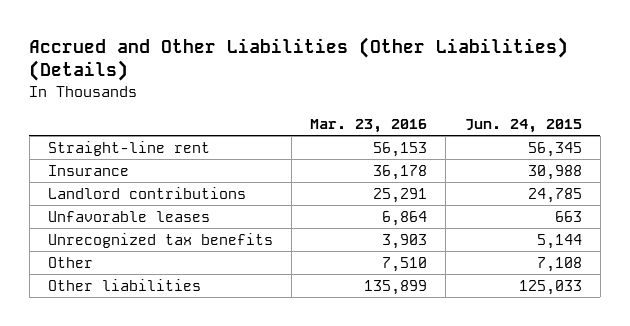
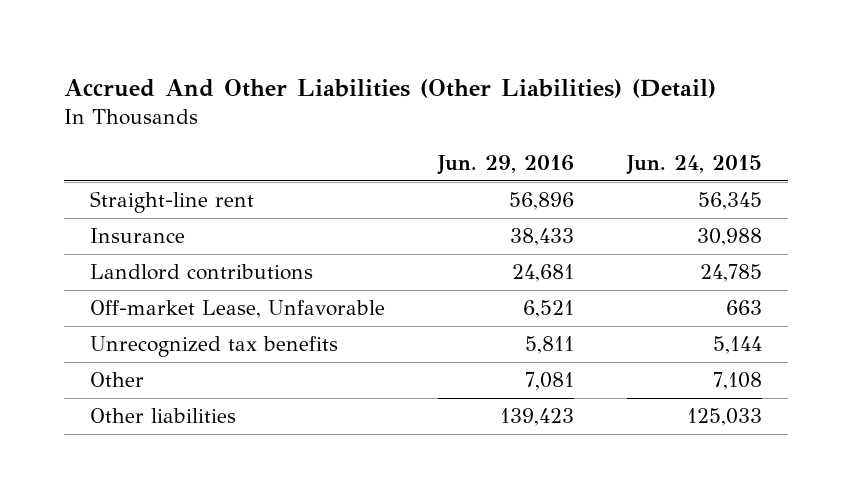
- Accrued and Other Liabilities (Other Liabilities) (Details)
+ Accrued And Other Liabilities (Other Liabilities) (Detail)
- | Mar. 23, 2016 | Jun. 24, 2015
+ | Jun. 29, 2016 | Jun. 24, 2015
- Unfavorable leases | 6,864 | 663
+ Off-market Lease, Unfavorable | 6,521 | 663

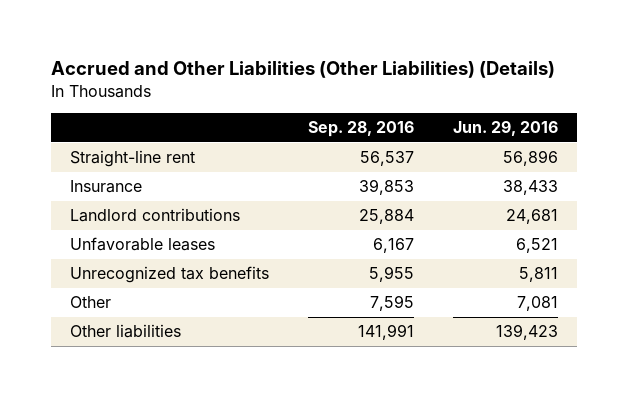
- Accrued And Other Liabilities (Other Liabilities) (Detail)
+ Accrued and Other Liabilities (Other Liabilities) (Details)
- | Jun. 29, 2016 | Jun. 24, 2015
+ | Sep. 28, 2016 | Jun. 29, 2016
- Off-market Lease, Unfavorable | 6,521 | 663
+ Unfavorable leases | 6,167 | 6,521

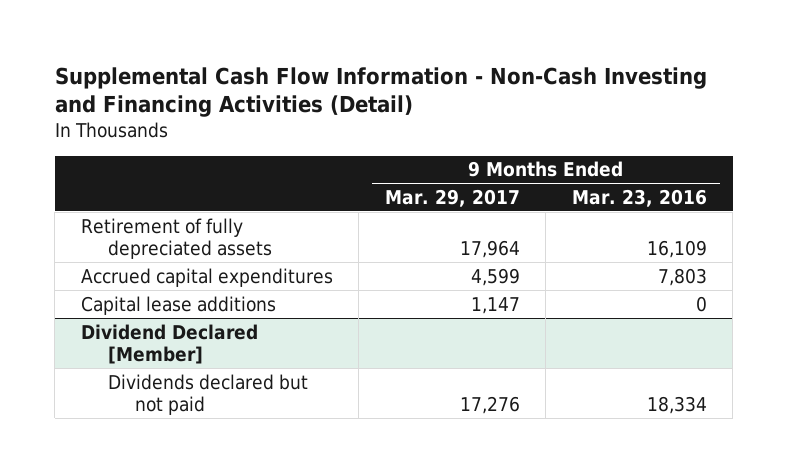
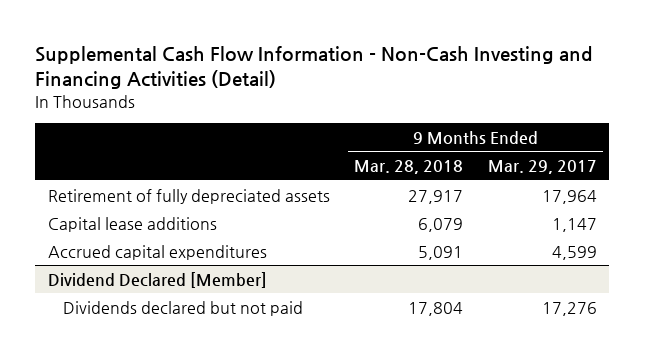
- | 9 Months Ended Mar. 29, 2017 | 9 Months Ended Mar. 23, 2016
+ | 9 Months Ended Mar. 28, 2018 | 9 Months Ended Mar. 29, 2017
moved down: Accrued capital expenditures | 5,091 | 4,599

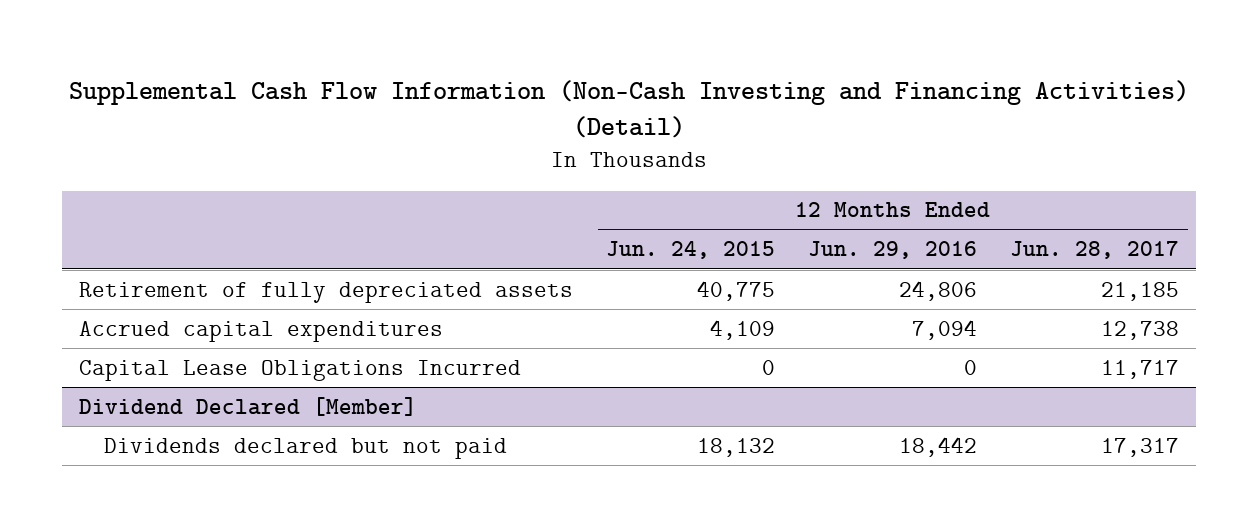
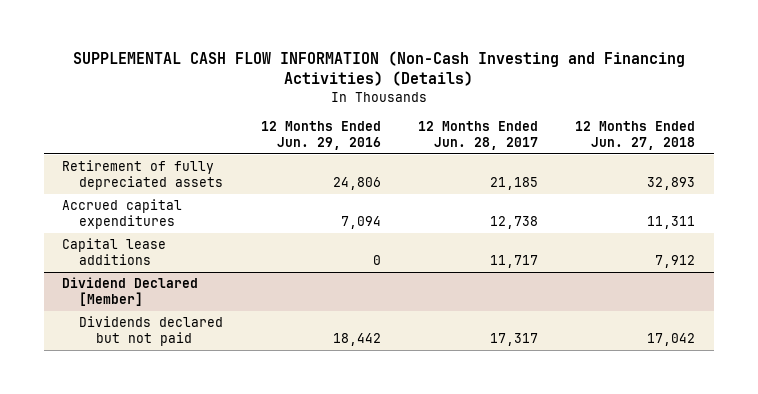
- Supplemental Cash Flow Information (Non-Cash Investing and Financing Activities) (Detail)
+ SUPPLEMENTAL CASH FLOW INFORMATION (Non-Cash Investing and Financing Activities) (Details)
- | 12 Months Ended Jun. 24, 2015 | 12 Months Ended Jun. 29, 2016 | 12 Months Ended Jun. 28, 2017
+ | 12 Months Ended Jun. 29, 2016 | 12 Months Ended Jun. 28, 2017 | 12 Months Ended Jun. 27, 2018
- Capital Lease Obligations Incurred | 0 | 0 | 11,717
+ Capital lease additions | 0 | 11,717 | 7,912

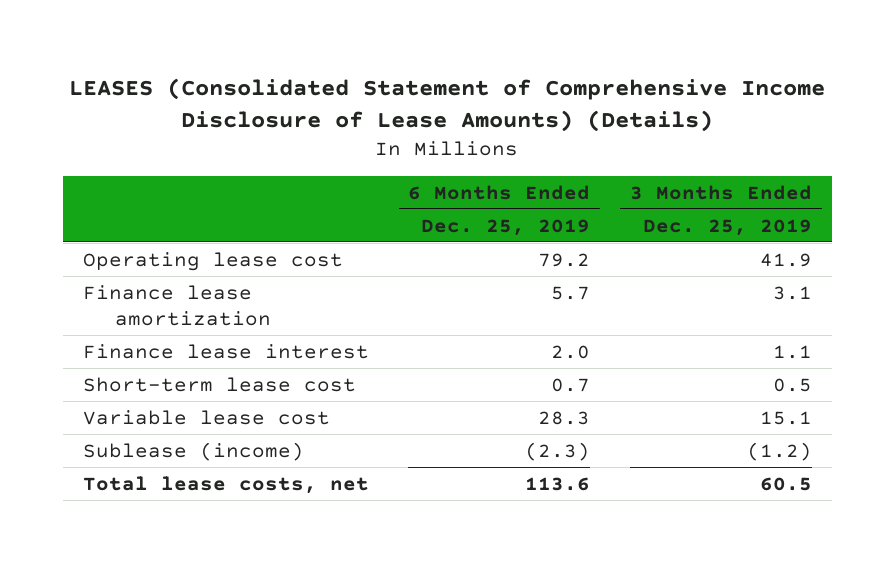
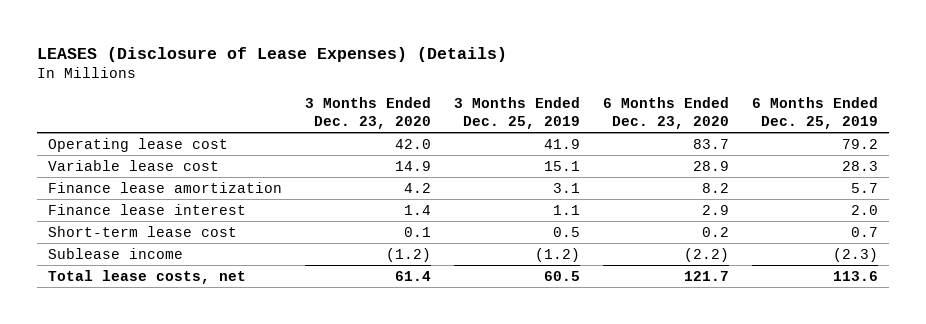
- LEASES (Consolidated Statement of Comprehensive Income Disclosure of Lease Amounts) (Details)
+ LEASES (Disclosure of Lease Expenses) (Details)
- | 6 Months Ended Dec. 25, 2019 | 3 Months Ended Dec. 25, 2019
+ | 3 Months Ended Dec. 23, 2020 | 3 Months Ended Dec. 25, 2019 | 6 Months Ended Dec. 23, 2020 | 6 Months Ended Dec. 25, 2019
moved up: Variable lease cost | 14.9 | 15.1 | 28.9 | 28.3
- Sublease (income) | (2.3) | (1.2)
+ Sublease income | (1.2) | (1.2) | (2.2) | (2.3)

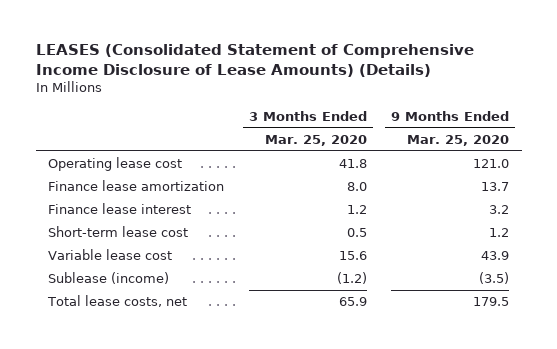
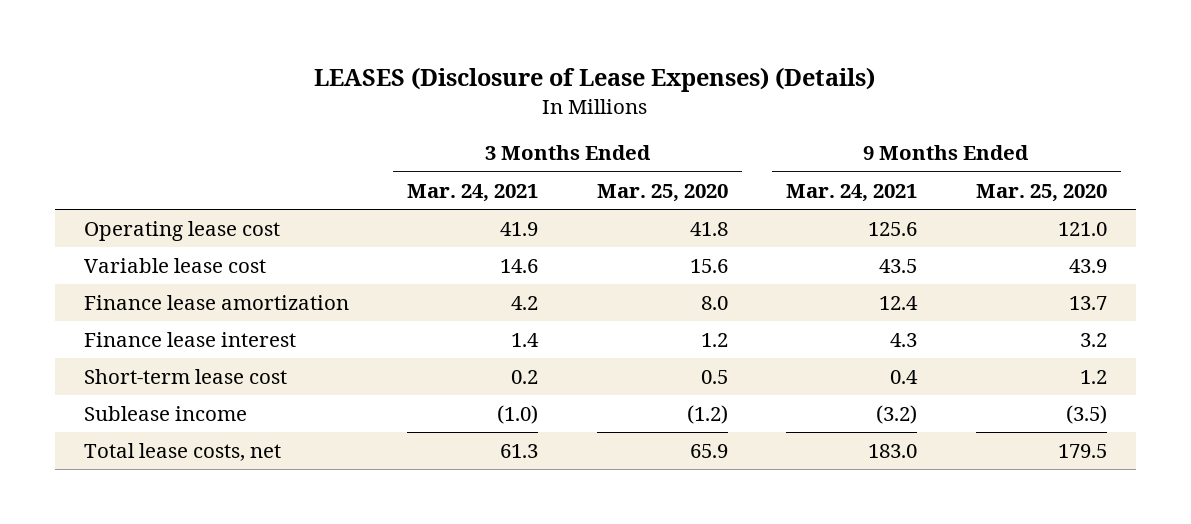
- LEASES (Consolidated Statement of Comprehensive Income Disclosure of Lease Amounts) (Details)
+ LEASES (Disclosure of Lease Expenses) (Details)
- | 3 Months Ended Mar. 25, 2020 | 9 Months Ended Mar. 25, 2020
+ | 3 Months Ended Mar. 24, 2021 | 3 Months Ended Mar. 25, 2020 | 9 Months Ended Mar. 24, 2021 | 9 Months Ended Mar. 25, 2020
moved up: Variable lease cost | 14.6 | 15.6 | 43.5 | 43.9
- Sublease (income) | (1.2) | (3.5)
+ Sublease income | (1.0) | (1.2) | (3.2) | (3.5)

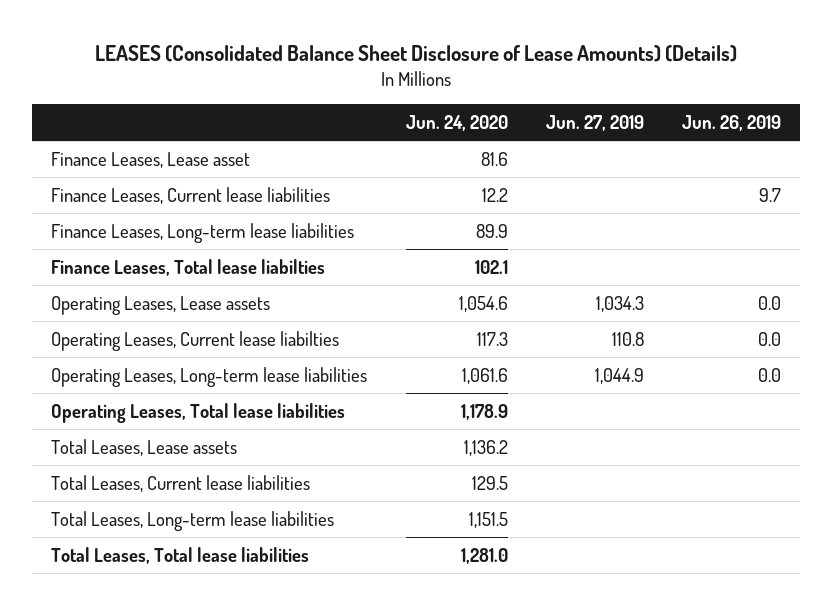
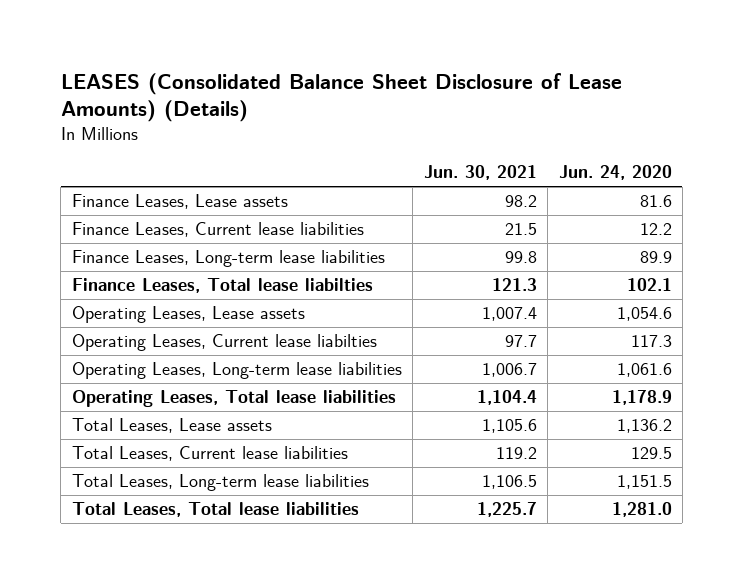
- | Jun. 24, 2020 | Jun. 27, 2019 | Jun. 26, 2019
+ | Jun. 30, 2021 | Jun. 24, 2020
- Finance Leases, Lease asset | 81.6 | |
+ Finance Leases, Lease assets | 98.2 | 81.6

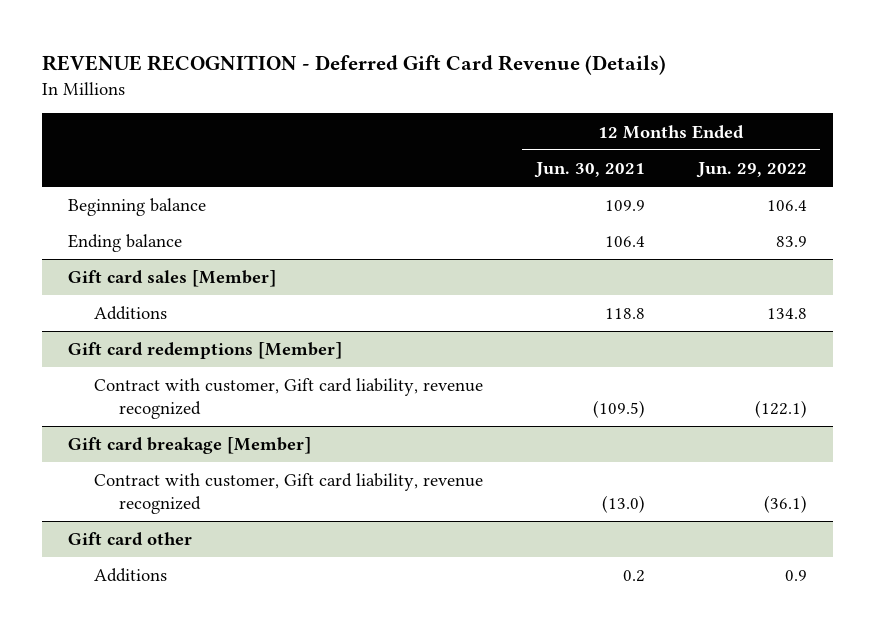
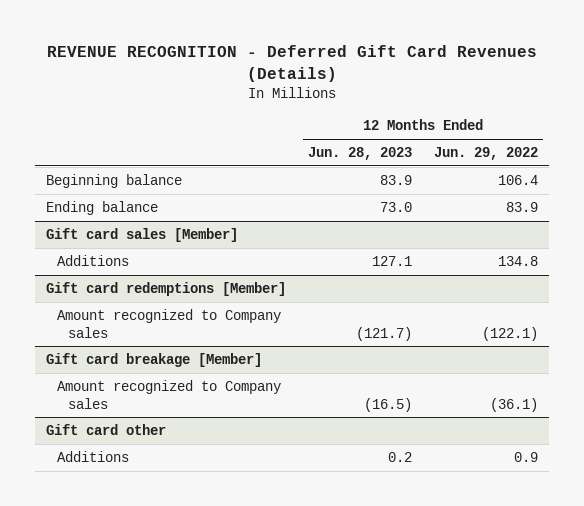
- REVENUE RECOGNITION - Deferred Gift Card Revenue (Details)
+ REVENUE RECOGNITION - Deferred Gift Card Revenues (Details)
- | 12 Months Ended Jun. 30, 2021 | 12 Months Ended Jun. 29, 2022
+ | 12 Months Ended Jun. 28, 2023 | 12 Months Ended Jun. 29, 2022
@ Gift card redemptions [Member]
- Contract with customer, Gift card liability, revenue recognized | (109.5) | (122.1)
+ Amount recognized to Company sales | (121.7) | (122.1)
@ Gift card breakage [Member]
- Contract with customer, Gift card liability, revenue recognized | (13.0) | (36.1)
+ Amount recognized to Company sales | (16.5) | (36.1)

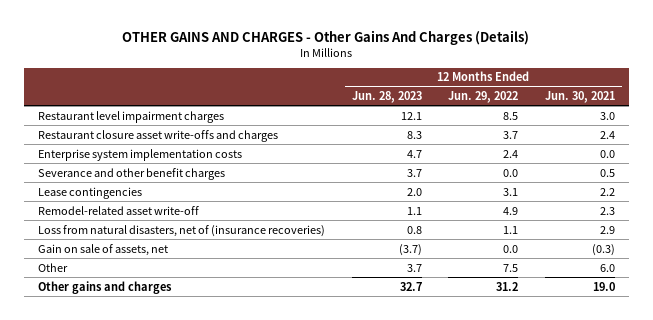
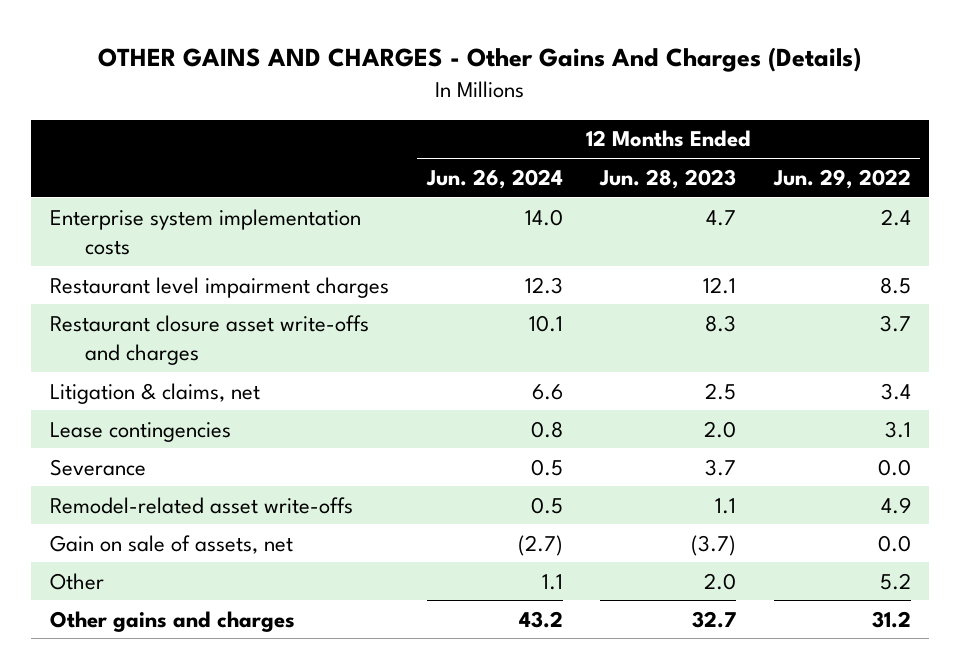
- | 12 Months Ended Jun. 28, 2023 | 12 Months Ended Jun. 29, 2022 | 12 Months Ended Jun. 30, 2021
+ | 12 Months Ended Jun. 26, 2024 | 12 Months Ended Jun. 28, 2023 | 12 Months Ended Jun. 29, 2022
moved up: Enterprise system implementation costs | 14.0 | 4.7 | 2.4
- Severance and other benefit charges | 3.7 | 0.0 | 0.5
+ Litigation & claims, net | 6.6 | 2.5 | 3.4
- Remodel-related asset write-off | 1.1 | 4.9 | 2.3
- Loss from natural disasters, net of (insurance recoveries) | 0.8 | 1.1 | 2.9
+ Severance | 0.5 | 3.7 | 0.0
+ Remodel-related asset write-offs | 0.5 | 1.1 | 4.9
- Other | 3.7 | 7.5 | 6.0
+ Other | 1.1 | 2.0 | 5.2

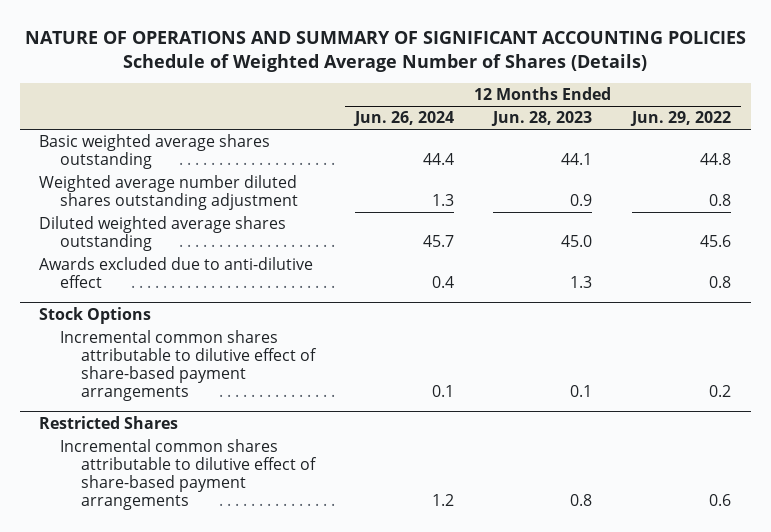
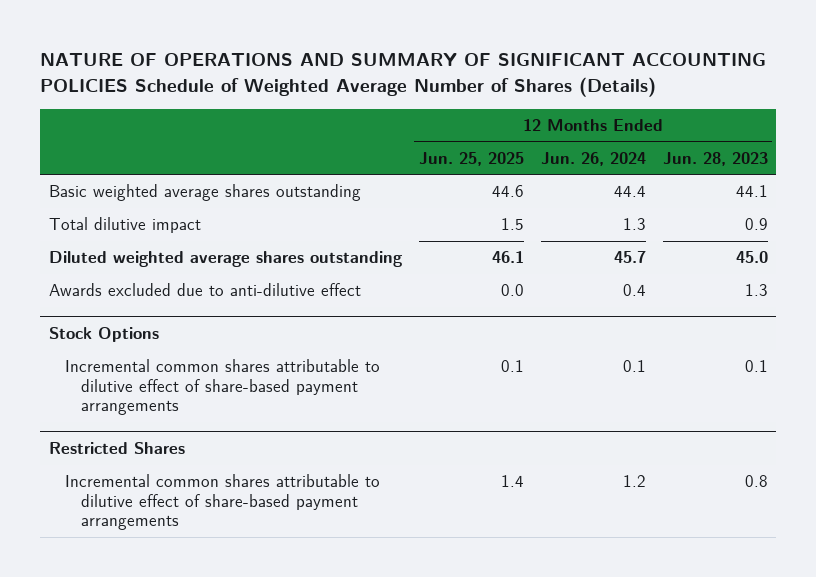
- | 12 Months Ended Jun. 26, 2024 | 12 Months Ended Jun. 28, 2023 | 12 Months Ended Jun. 29, 2022
+ | 12 Months Ended Jun. 25, 2025 | 12 Months Ended Jun. 26, 2024 | 12 Months Ended Jun. 28, 2023
- Weighted average number diluted shares outstanding adjustment | 1.3 | 0.9 | 0.8
+ Total dilutive impact | 1.5 | 1.3 | 0.9

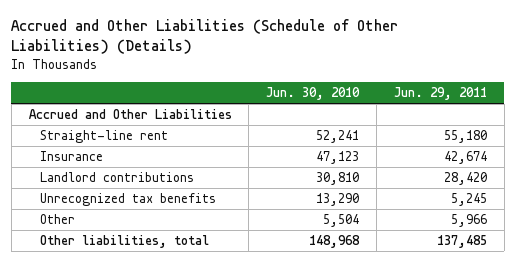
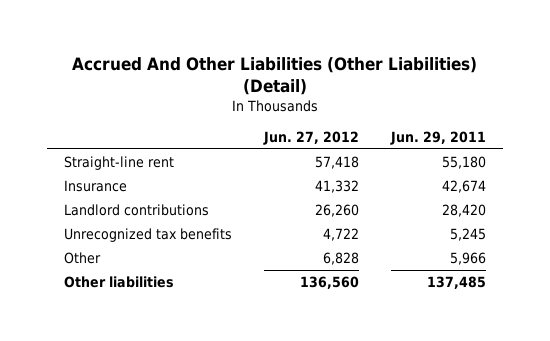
- Accrued and Other Liabilities (Schedule of Other Liabilities) (Details)
+ Accrued And Other Liabilities (Other Liabilities) (Detail)
- | Jun. 30, 2010 | Jun. 29, 2011
+ | Jun. 27, 2012 | Jun. 29, 2011
- Accrued and Other Liabilities
- Other liabilities, total | 148,968 | 137,485
+ Other liabilities | 136,560 | 137,485

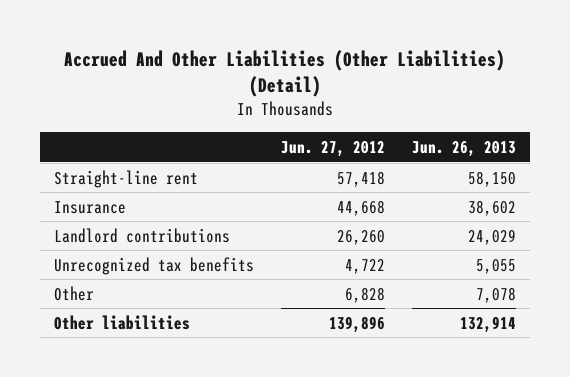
- | Jun. 27, 2012 | Jun. 29, 2011
+ | Jun. 27, 2012 | Jun. 26, 2013
- Insurance | 41,332 | 42,674
+ Insurance | 44,668 | 38,602
- Other liabilities | 136,560 | 137,485
+ Other liabilities | 139,896 | 132,914

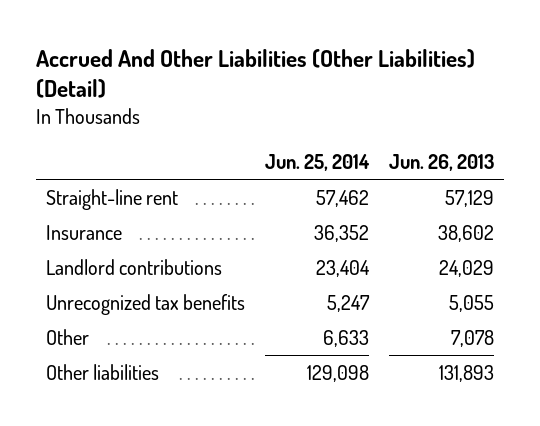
- | Jun. 27, 2012 | Jun. 26, 2013
+ | Jun. 25, 2014 | Jun. 26, 2013
- Straight-line rent | 57,418 | 58,150
+ Straight-line rent | 57,462 | 57,129
- Other liabilities | 139,896 | 132,914
+ Other liabilities | 129,098 | 131,893

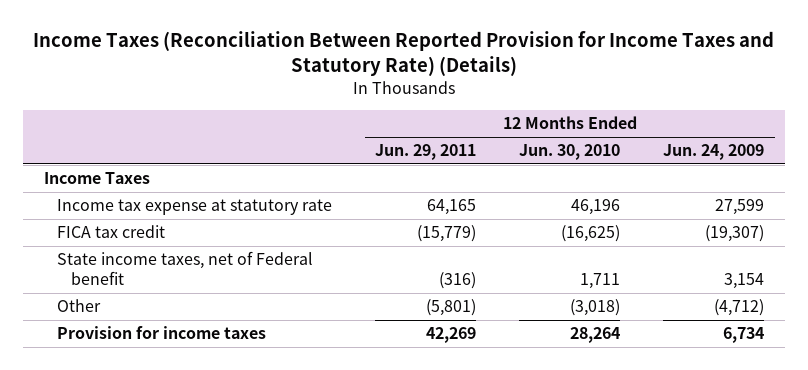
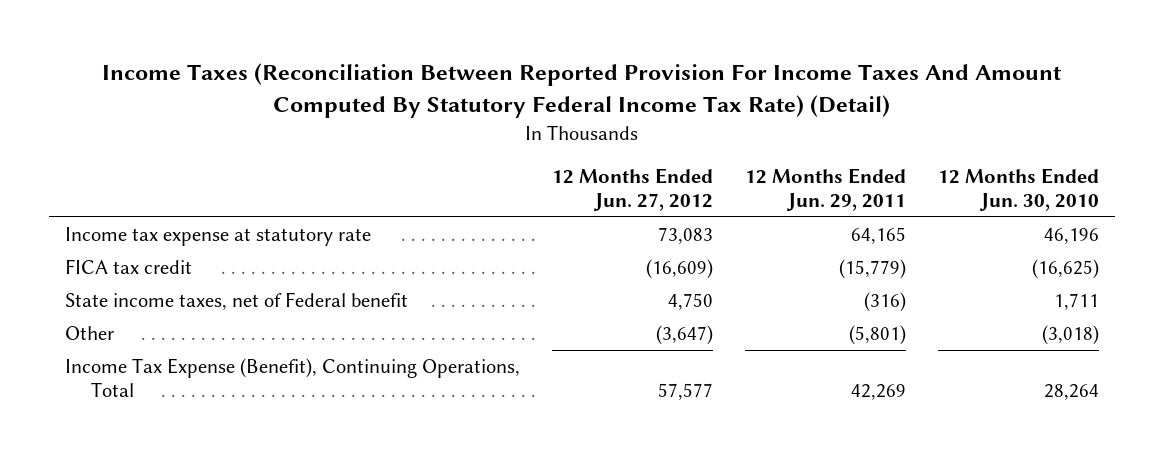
- Income Taxes (Reconciliation Between Reported Provision for Income Taxes and Statutory Rate) (Details)
+ Income Taxes (Reconciliation Between Reported Provision For Income Taxes And Amount Computed By Statutory Federal Income Tax Rate) (Detail)
- | 12 Months Ended Jun. 29, 2011 | 12 Months Ended Jun. 30, 2010 | 12 Months Ended Jun. 24, 2009
+ | 12 Months Ended Jun. 27, 2012 | 12 Months Ended Jun. 29, 2011 | 12 Months Ended Jun. 30, 2010
- Income Taxes
- Provision for income taxes | 42,269 | 28,264 | 6,734
+ Income Tax Expense (Benefit), Continuing Operations, Total | 57,577 | 42,269 | 28,264

